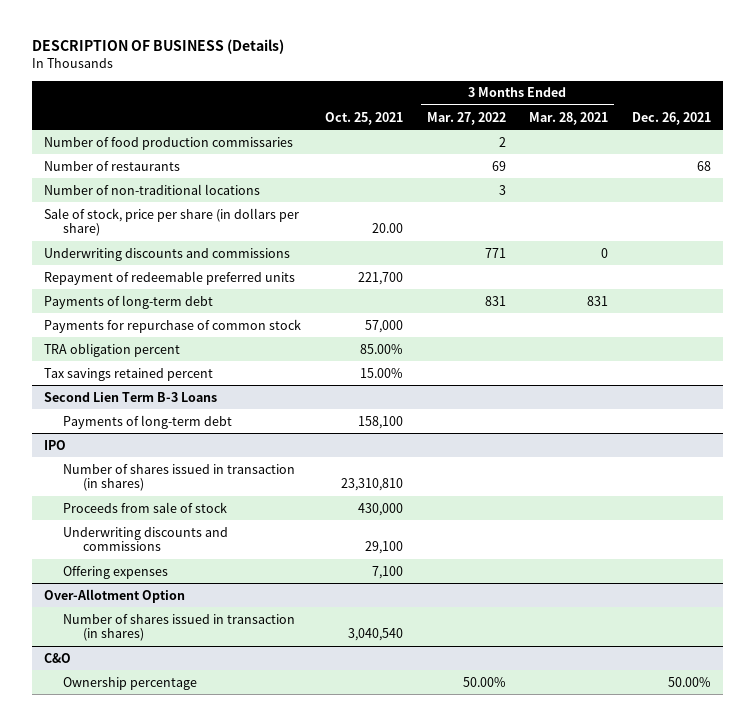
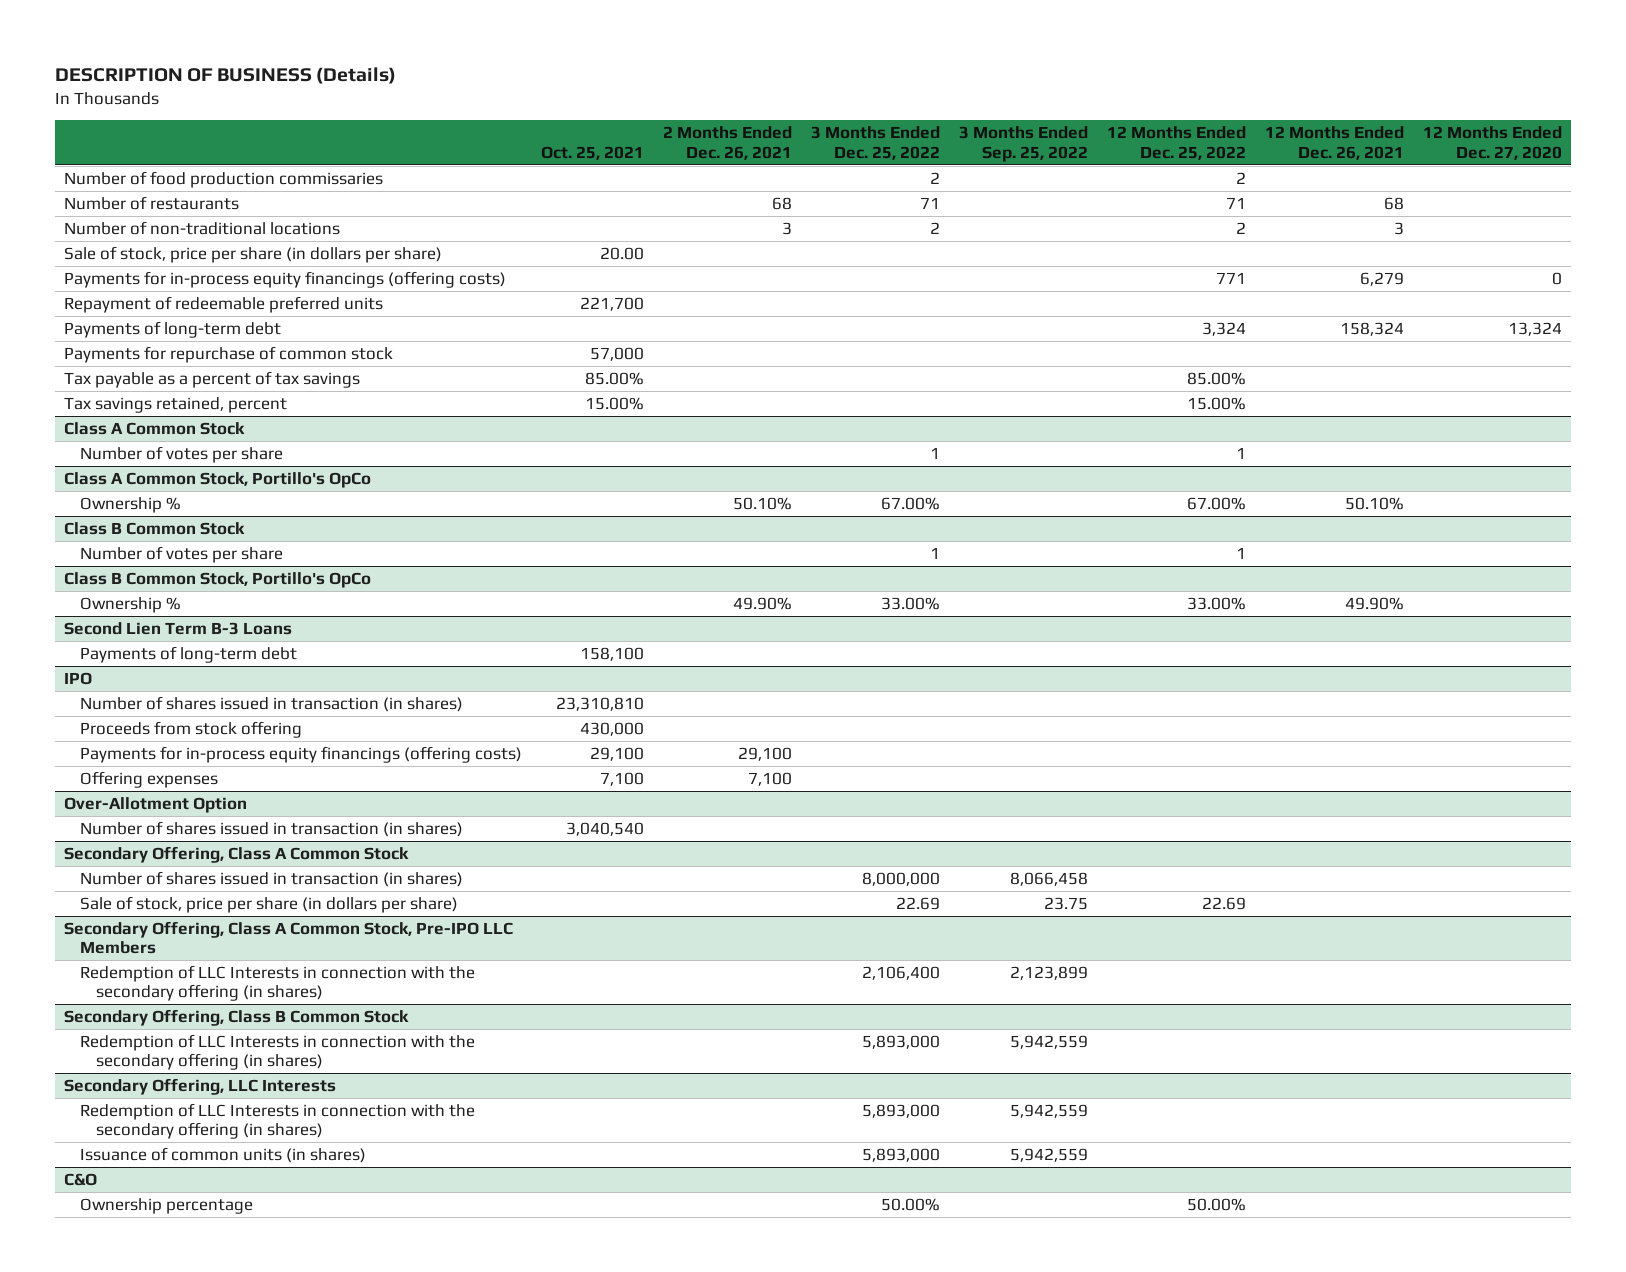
- | Oct. 25, 2021 | 3 Months Ended Mar. 27, 2022 | 3 Months Ended Mar. 28, 2021 | Dec. 26, 2021
+ | Oct. 25, 2021 | 2 Months Ended Dec. 26, 2021 | 3 Months Ended Dec. 25, 2022 | 3 Months Ended Sep. 25, 2022 | 12 Months Ended Dec. 25, 2022 | 12 Months Ended Dec. 26, 2021 | 12 Months Ended Dec. 27, 2020
- Underwriting discounts and commissions | | 771 | 0 |
+ Payments for in-process equity financings (offering costs) | | | | | 771 | 6,279 | 0
- TRA obligation percent | 85.00% | | |
- Tax savings retained percent | 15.00% | | |
+ Tax payable as a percent of tax savings | 85.00% | | | | 85.00% | |
+ Tax savings retained, percent | 15.00% | | | | 15.00% | |
+ Class A Common Stock
+ Number of votes per share | | | 1 | | 1 | |
+ Class A Common Stock, Portillo's OpCo
+ Ownership % | | 50.10% | 67.00% | | 67.00% | 50.10% |
+ Class B Common Stock
+ Number of votes per share | | | 1 | | 1 | |
+ Class B Common Stock, Portillo's OpCo
+ Ownership % | | 49.90% | 33.00% | | 33.00% | 49.90% |
@ IPO
- Proceeds from sale of stock | 430,000 | | |
- Underwriting discounts and commissions | 29,100 | | |
+ Proceeds from stock offering | 430,000 | | | | | |
+ Payments for in-process equity financings (offering costs) | 29,100 | 29,100 | | | | |
+ Secondary Offering, Class A Common Stock
+ Number of shares issued in transaction (in shares) | | | 8,000,000 | 8,066,458 | | |
+ Sale of stock, price per share (in dollars per share) | | | 22.69 | 23.75 | 22.69 | |
+ Secondary Offering, Class A Common Stock, Pre-IPO LLC Members
+ Redemption of LLC Interests in connection with the secondary offering (in shares) | | | 2,106,400 | 2,123,899 | | |
+ Secondary Offering, Class B Common Stock
+ Redemption of LLC Interests in connection with the secondary offering (in shares) | | | 5,893,000 | 5,942,559 | | |
+ Secondary Offering, LLC Interests
+ Redemption of LLC Interests in connection with the secondary offering (in shares) | | | 5,893,000 | 5,942,559 | | |
+ Issuance of common units (in shares) | | | 5,893,000 | 5,942,559 | | |

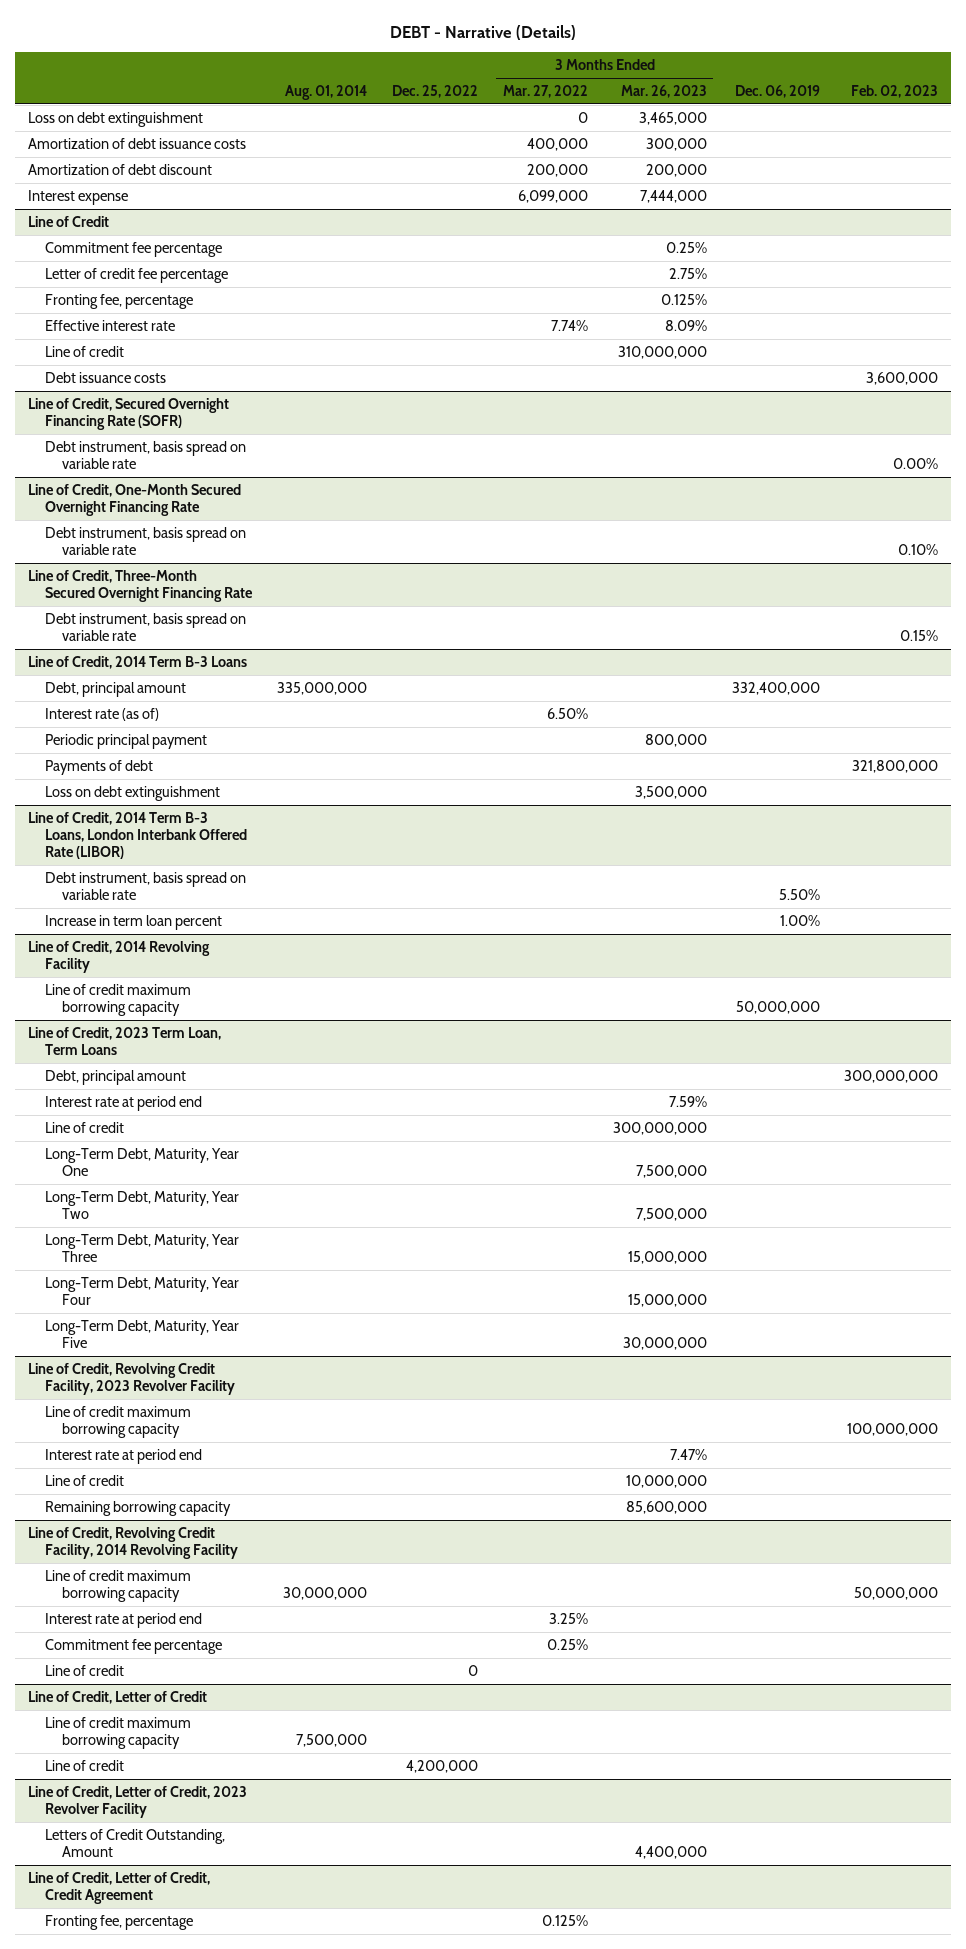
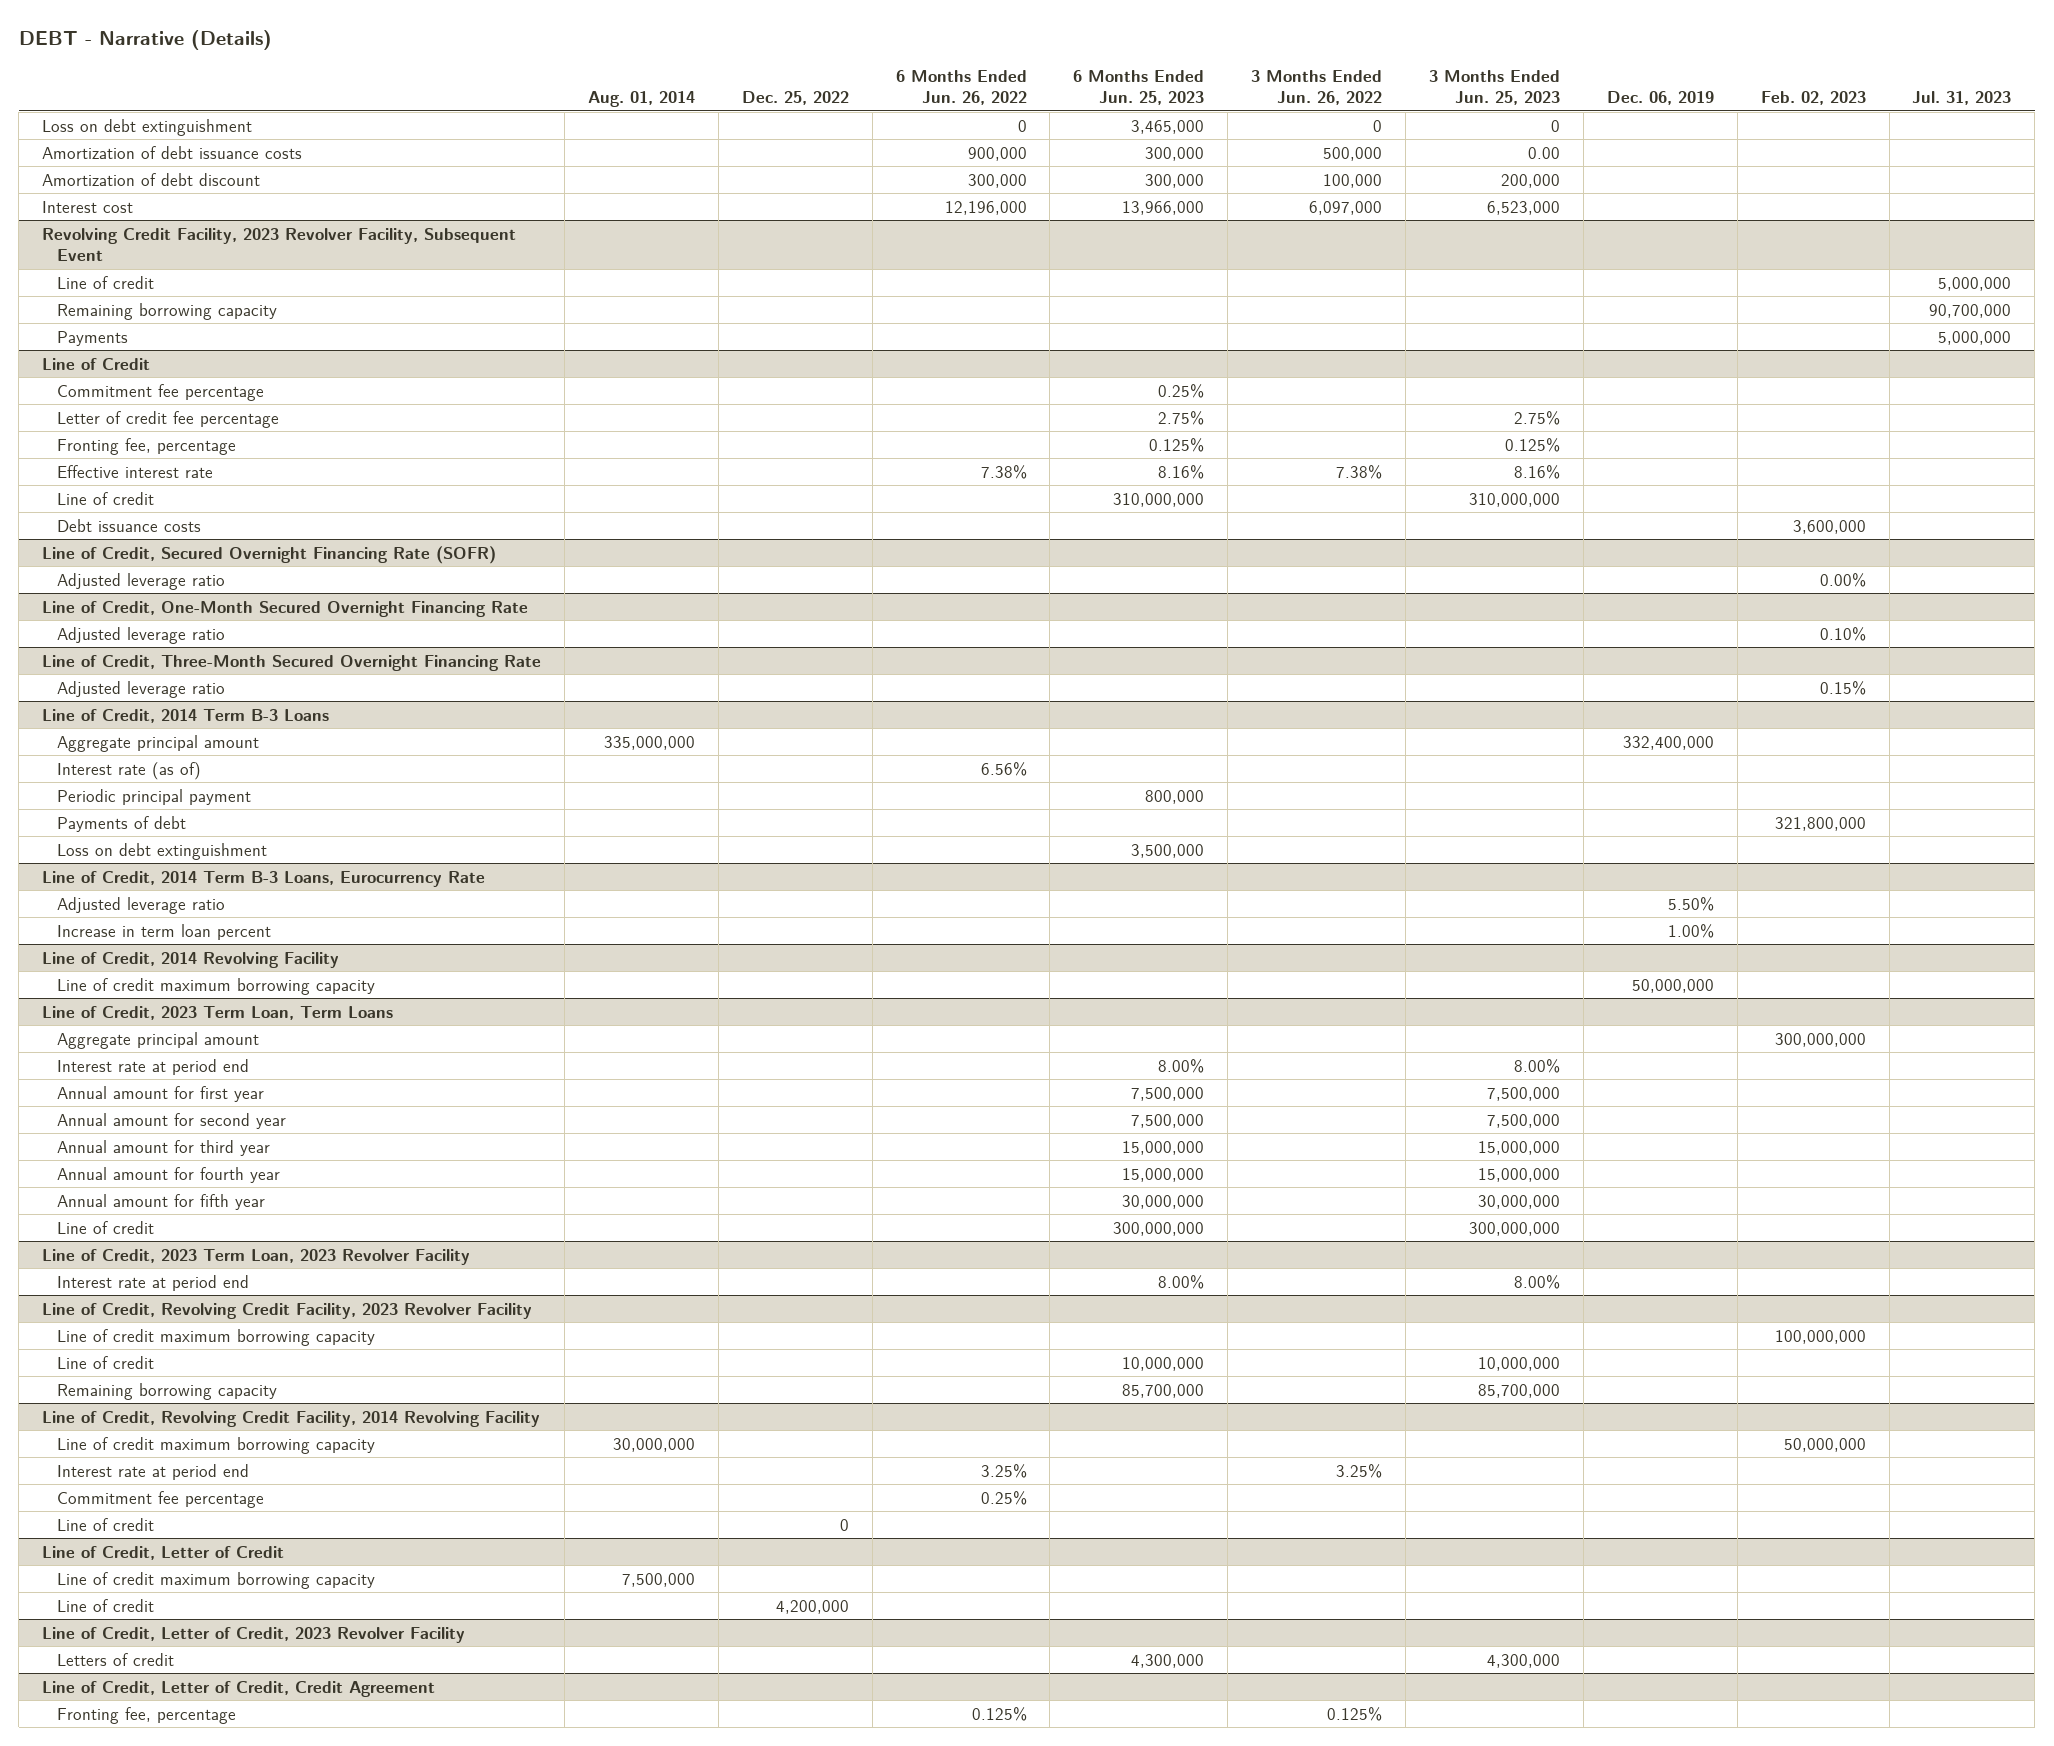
- | Aug. 01, 2014 | Dec. 25, 2022 | 3 Months Ended Mar. 27, 2022 | 3 Months Ended Mar. 26, 2023 | Dec. 06, 2019 | Feb. 02, 2023
+ | Aug. 01, 2014 | Dec. 25, 2022 | 6 Months Ended Jun. 26, 2022 | 6 Months Ended Jun. 25, 2023 | 3 Months Ended Jun. 26, 2022 | 3 Months Ended Jun. 25, 2023 | Dec. 06, 2019 | Feb. 02, 2023 | Jul. 31, 2023
- Interest expense | | | 6,099,000 | 7,444,000 | |
+ Interest cost | | | 12,196,000 | 13,966,000 | 6,097,000 | 6,523,000 | | |
+ Revolving Credit Facility, 2023 Revolver Facility, Subsequent Event
+ Line of credit | | | | | | | | | 5,000,000
+ Remaining borrowing capacity | | | | | | | | | 90,700,000
+ Payments | | | | | | | | | 5,000,000
@ Line of Credit, Secured Overnight Financing Rate (SOFR)
- Debt instrument, basis spread on variable rate | | | | | | 0.00%
+ Adjusted leverage ratio | | | | | | | | 0.00% |
@ Line of Credit, One-Month Secured Overnight Financing Rate
- Debt instrument, basis spread on variable rate | | | | | | 0.10%
+ Adjusted leverage ratio | | | | | | | | 0.10% |
@ Line of Credit, Three-Month Secured Overnight Financing Rate
- Debt instrument, basis spread on variable rate | | | | | | 0.15%
+ Adjusted leverage ratio | | | | | | | | 0.15% |
@ Line of Credit, 2014 Term B-3 Loans
- Debt, principal amount | 335,000,000 | | | | 332,400,000 |
+ Aggregate principal amount | 335,000,000 | | | | | | 332,400,000 | |
- Line of Credit, 2014 Term B-3 Loans, London Interbank Offered Rate (LIBOR)
- Debt instrument, basis spread on variable rate | | | | | 5.50% |
+ Line of Credit, 2014 Term B-3 Loans, Eurocurrency Rate
+ Adjusted leverage ratio | | | | | | | 5.50% | |
@ Line of Credit, 2023 Term Loan, Term Loans
- Debt, principal amount | | | | | | 300,000,000
+ Aggregate principal amount | | | | | | | | 300,000,000 |
+ Annual amount for first year | | | | 7,500,000 | | 7,500,000 | | |
+ Annual amount for second year | | | | 7,500,000 | | 7,500,000 | | |
+ Annual amount for third year | | | | 15,000,000 | | 15,000,000 | | |
+ Annual amount for fourth year | | | | 15,000,000 | | 15,000,000 | | |
+ Annual amount for fifth year | | | | 30,000,000 | | 30,000,000 | | |
- Long-Term Debt, Maturity, Year One | | | | 7,500,000 | |
- Long-Term Debt, Maturity, Year Two | | | | 7,500,000 | |
- Long-Term Debt, Maturity, Year Three | | | | 15,000,000 | |
- Long-Term Debt, Maturity, Year Four | | | | 15,000,000 | |
- Long-Term Debt, Maturity, Year Five | | | | 30,000,000 | |
+ Line of Credit, 2023 Term Loan, 2023 Revolver Facility
+ Interest rate at period end | | | | 8.00% | | 8.00% | | |
@ Line of Credit, Revolving Credit Facility, 2023 Revolver Facility
- Interest rate at period end | | | | 7.47% | |
@ Line of Credit, Letter of Credit, 2023 Revolver Facility
- Letters of Credit Outstanding, Amount | | | | 4,400,000 | |
+ Letters of credit | | | | 4,300,000 | | 4,300,000 | | |

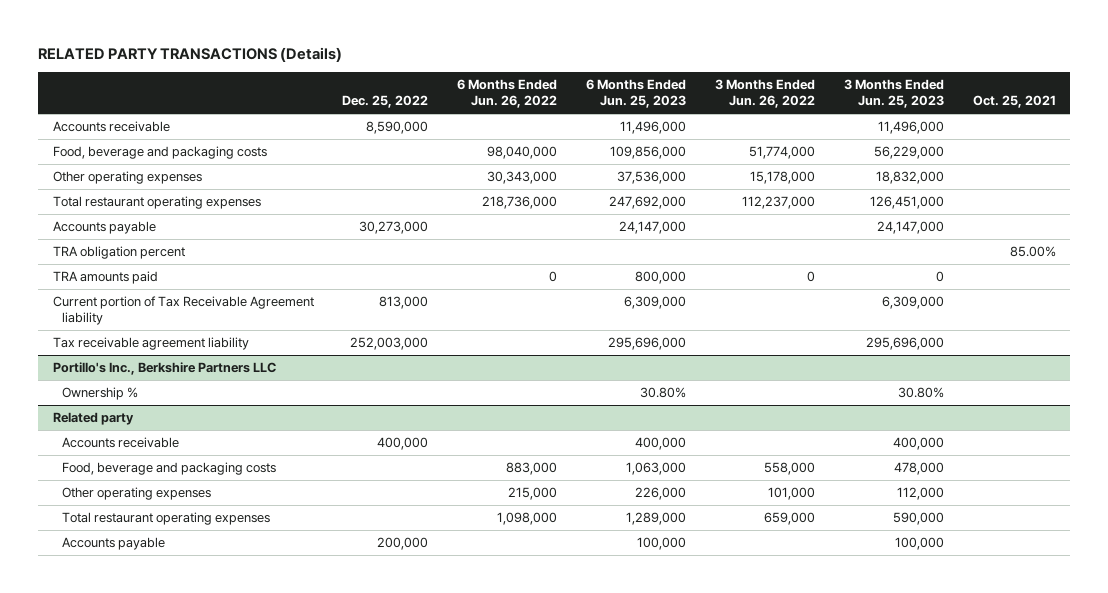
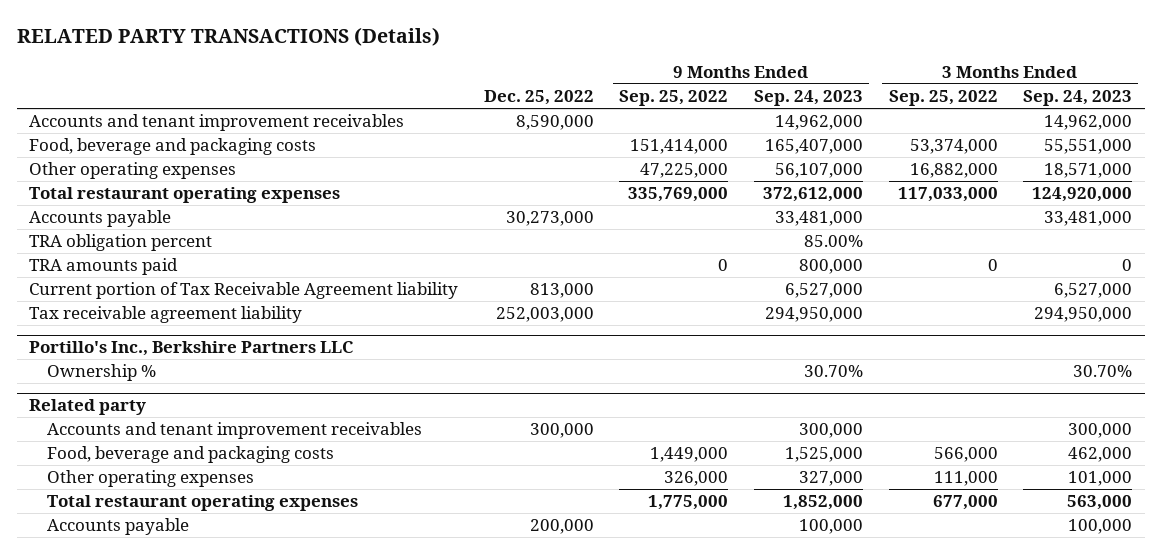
- | Dec. 25, 2022 | 6 Months Ended Jun. 26, 2022 | 6 Months Ended Jun. 25, 2023 | 3 Months Ended Jun. 26, 2022 | 3 Months Ended Jun. 25, 2023 | Oct. 25, 2021
+ | Dec. 25, 2022 | 9 Months Ended Sep. 25, 2022 | 9 Months Ended Sep. 24, 2023 | 3 Months Ended Sep. 25, 2022 | 3 Months Ended Sep. 24, 2023
- Accounts receivable | 8,590,000 | | 11,496,000 | | 11,496,000 |
+ Accounts and tenant improvement receivables | 8,590,000 | | 14,962,000 | | 14,962,000
@ Related party
- Accounts receivable | 400,000 | | 400,000 | | 400,000 |
+ Accounts and tenant improvement receivables | 300,000 | | 300,000 | | 300,000

